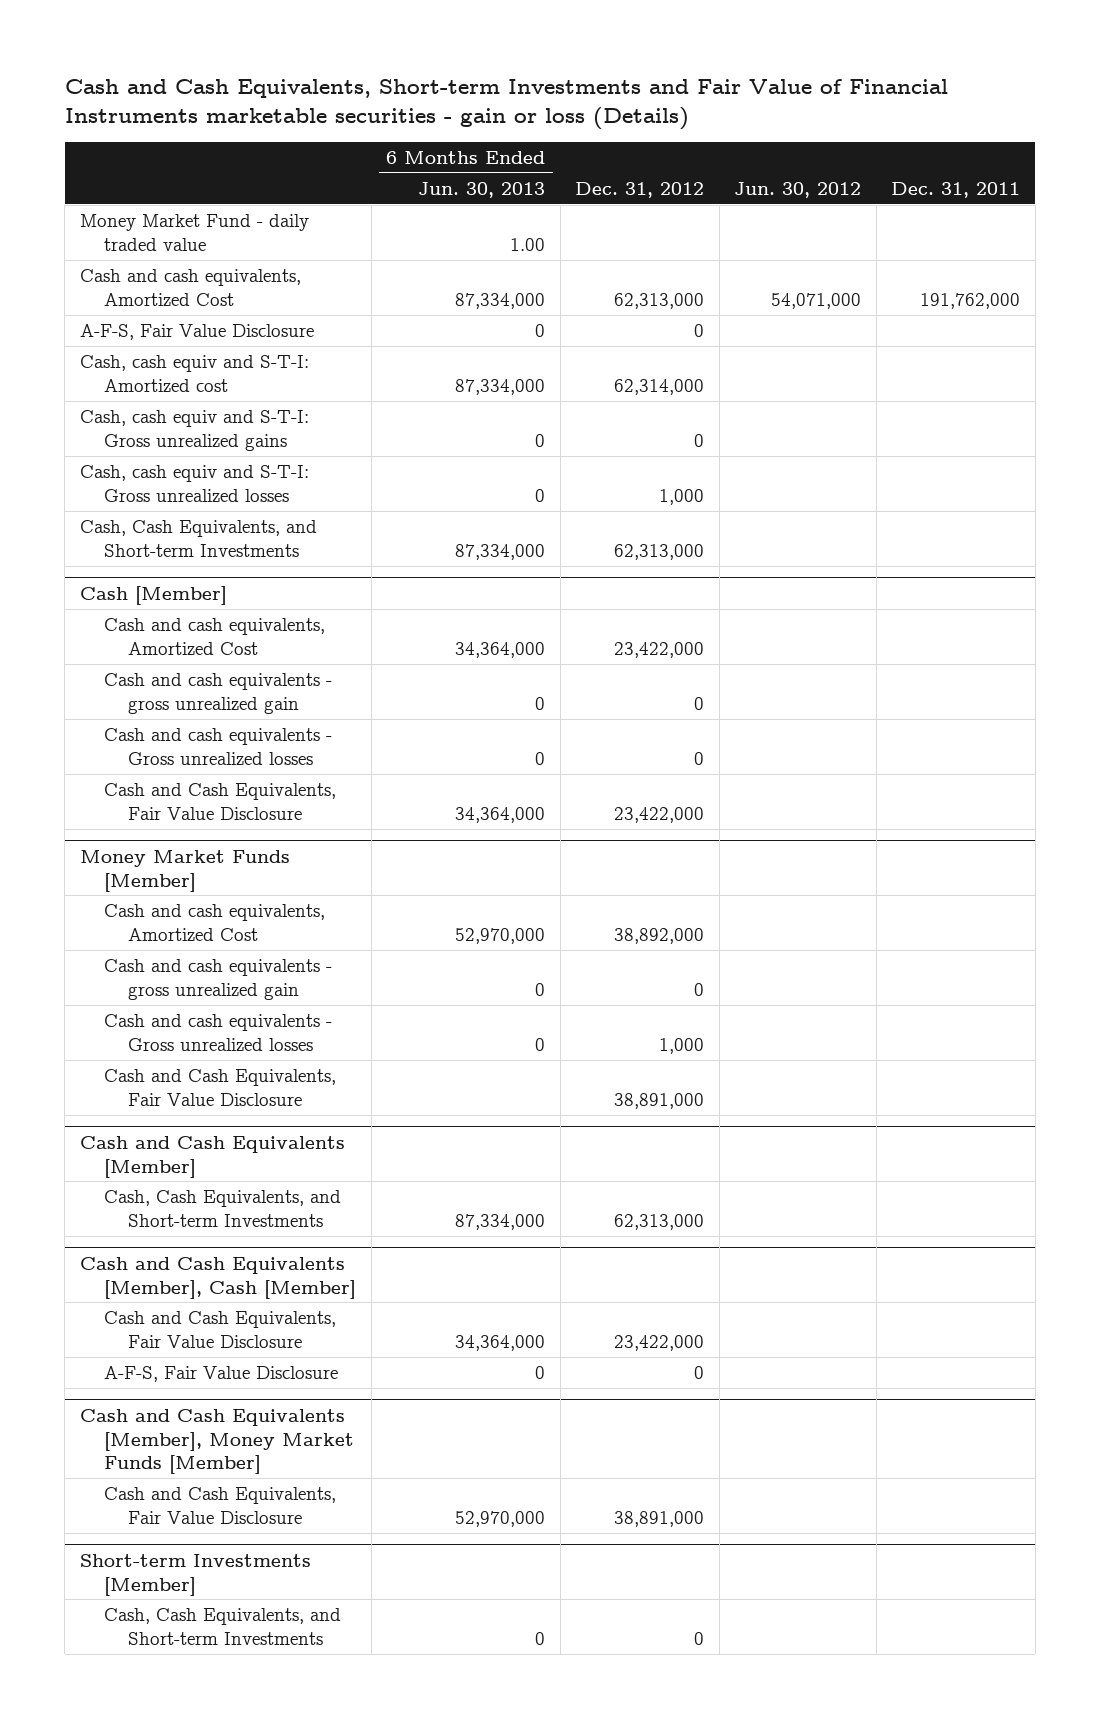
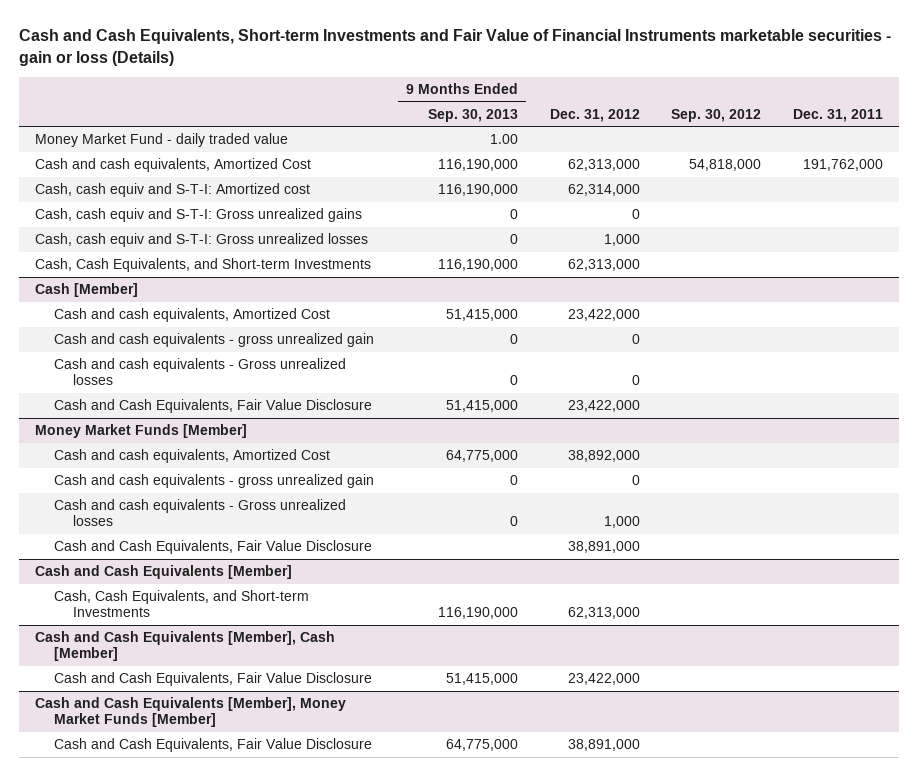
- | 6 Months Ended Jun. 30, 2013 | Dec. 31, 2012 | Jun. 30, 2012 | Dec. 31, 2011
+ | 9 Months Ended Sep. 30, 2013 | Dec. 31, 2012 | Sep. 30, 2012 | Dec. 31, 2011
- A-F-S, Fair Value Disclosure | 0 | 0 | |
@ Cash and Cash Equivalents [Member], Cash [Member]
- A-F-S, Fair Value Disclosure | 0 | 0 | |
- Short-term Investments [Member]
- Cash, Cash Equivalents, and Short-term Investments | 0 | 0 | |

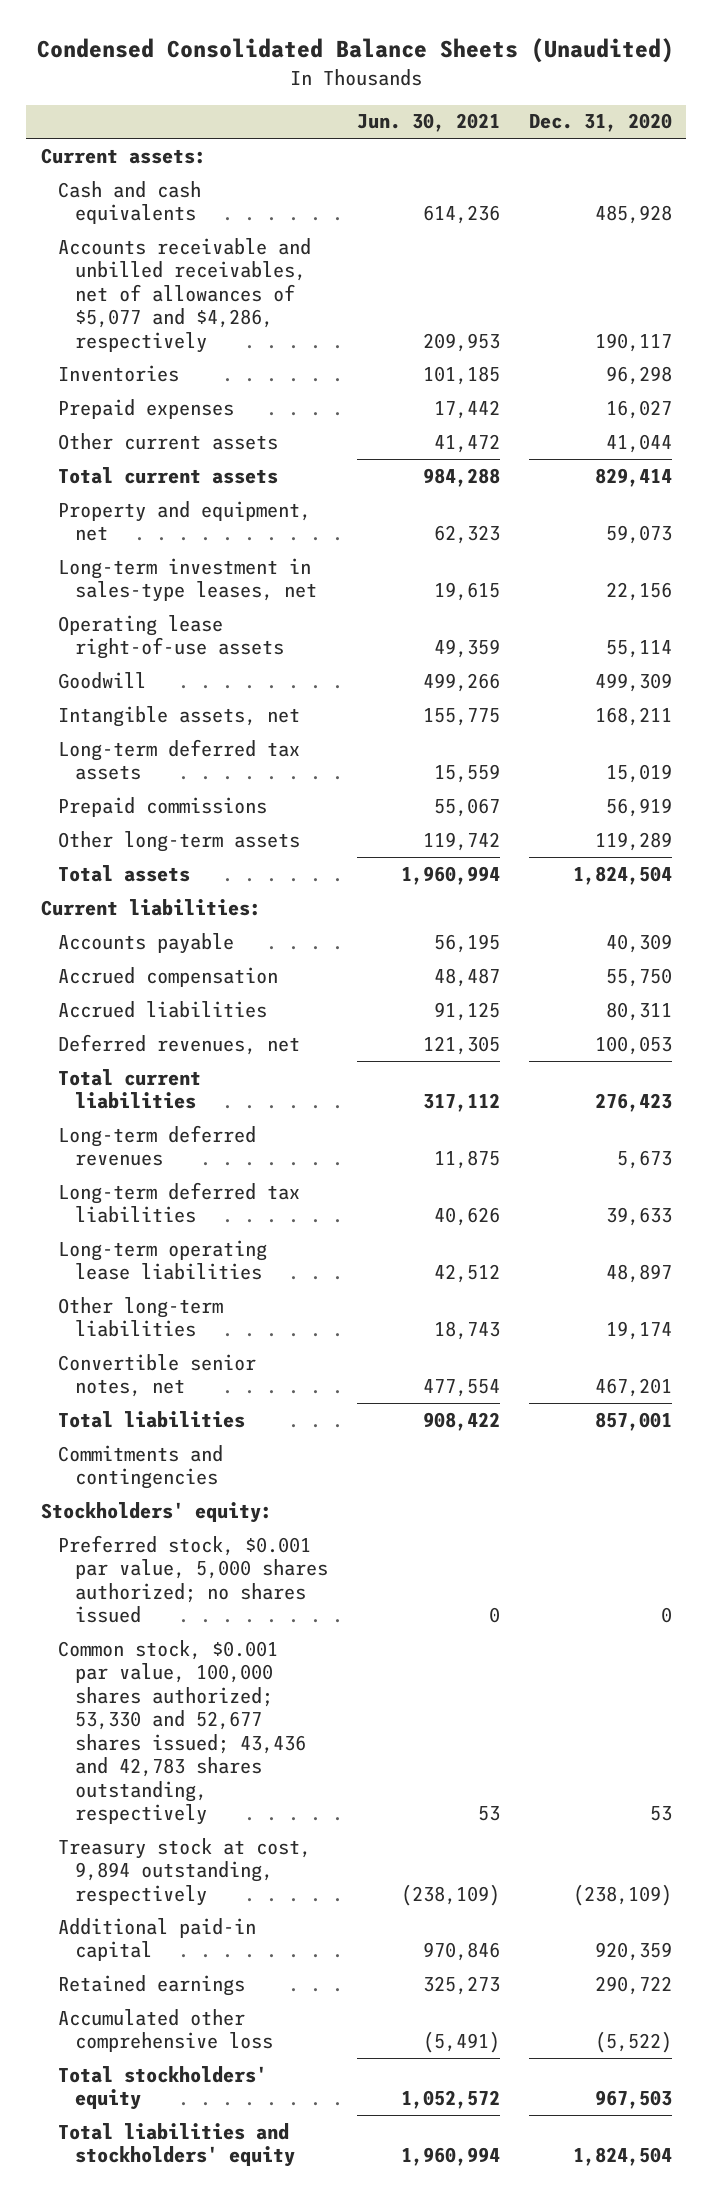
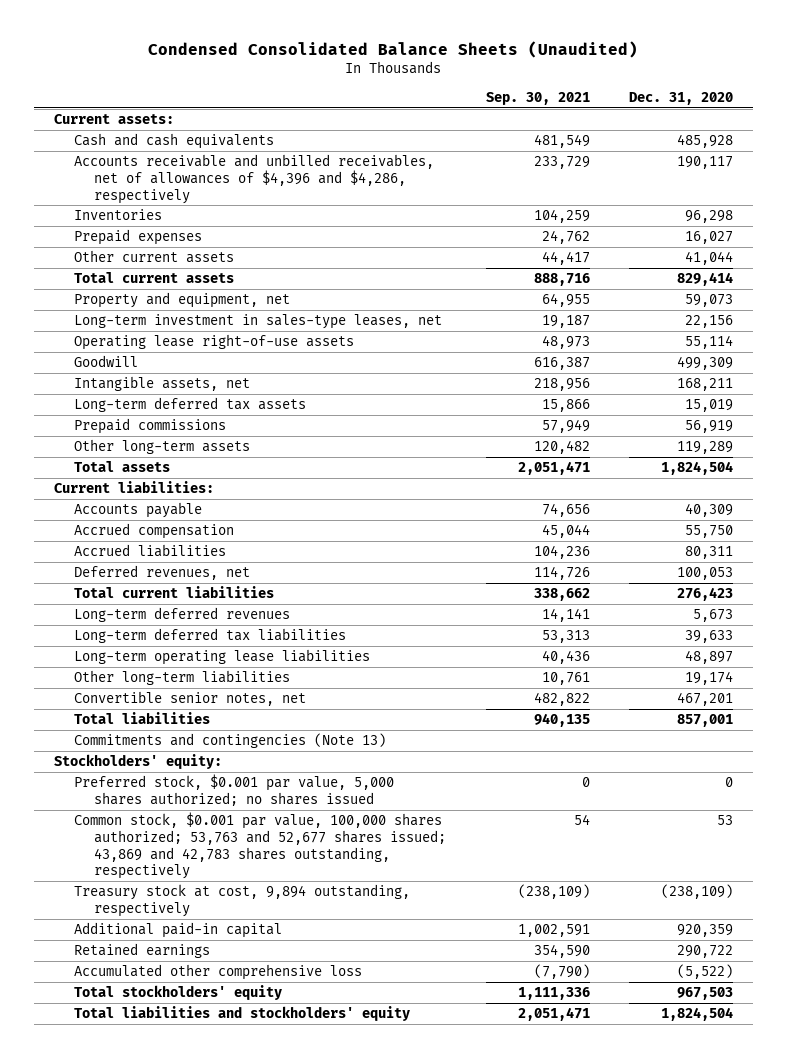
- | Jun. 30, 2021 | Dec. 31, 2020
+ | Sep. 30, 2021 | Dec. 31, 2020
- Accounts receivable and unbilled receivables, net of allowances of $5,077 and $4,286, respectively | 209,953 | 190,117
+ Accounts receivable and unbilled receivables, net of allowances of $4,396 and $4,286, respectively | 233,729 | 190,117
- Commitments and contingencies
+ Commitments and contingencies (Note 13)
- Common stock, $0.001 par value, 100,000 shares authorized; 53,330 and 52,677 shares issued; 43,436 and 42,783 shares outstanding, respectively | 53 | 53
+ Common stock, $0.001 par value, 100,000 shares authorized; 53,763 and 52,677 shares issued; 43,869 and 42,783 shares outstanding, respectively | 54 | 53

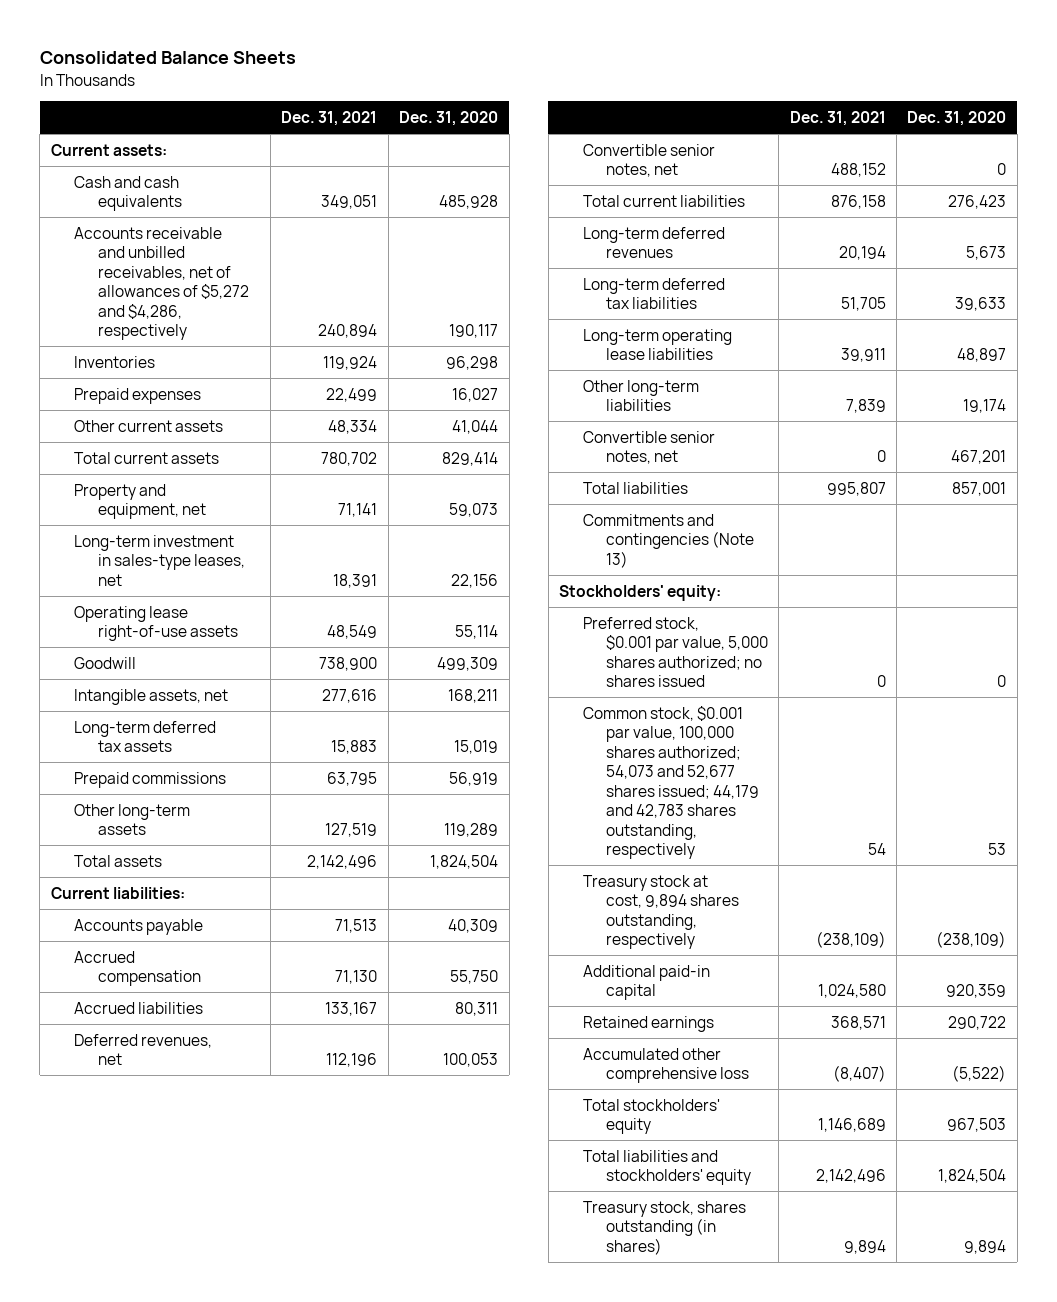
- Condensed Consolidated Balance Sheets (Unaudited)
+ Consolidated Balance Sheets
- | Sep. 30, 2021 | Dec. 31, 2020
+ | Dec. 31, 2021 | Dec. 31, 2020
- Accounts receivable and unbilled receivables, net of allowances of $4,396 and $4,286, respectively | 233,729 | 190,117
+ Accounts receivable and unbilled receivables, net of allowances of $5,272 and $4,286, respectively | 240,894 | 190,117
+ Convertible senior notes, net | 488,152 | 0
- Common stock, $0.001 par value, 100,000 shares authorized; 53,763 and 52,677 shares issued; 43,869 and 42,783 shares outstanding, respectively | 54 | 53
- Treasury stock at cost, 9,894 outstanding, respectively | (238,109) | (238,109)
+ Common stock, $0.001 par value, 100,000 shares authorized; 54,073 and 52,677 shares issued; 44,179 and 42,783 shares outstanding, respectively | 54 | 53
+ Treasury stock at cost, 9,894 shares outstanding, respectively | (238,109) | (238,109)
+ Treasury stock, shares outstanding (in shares) | 9,894 | 9,894

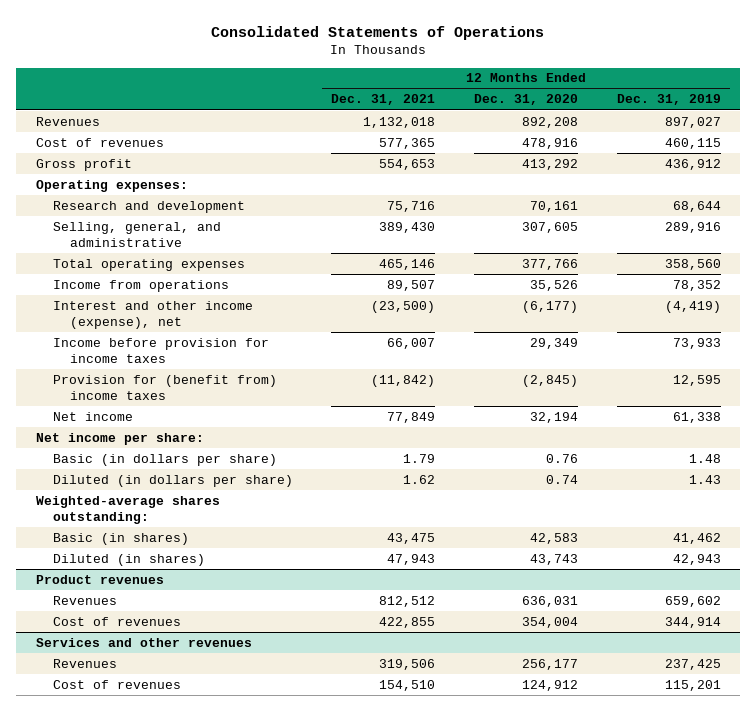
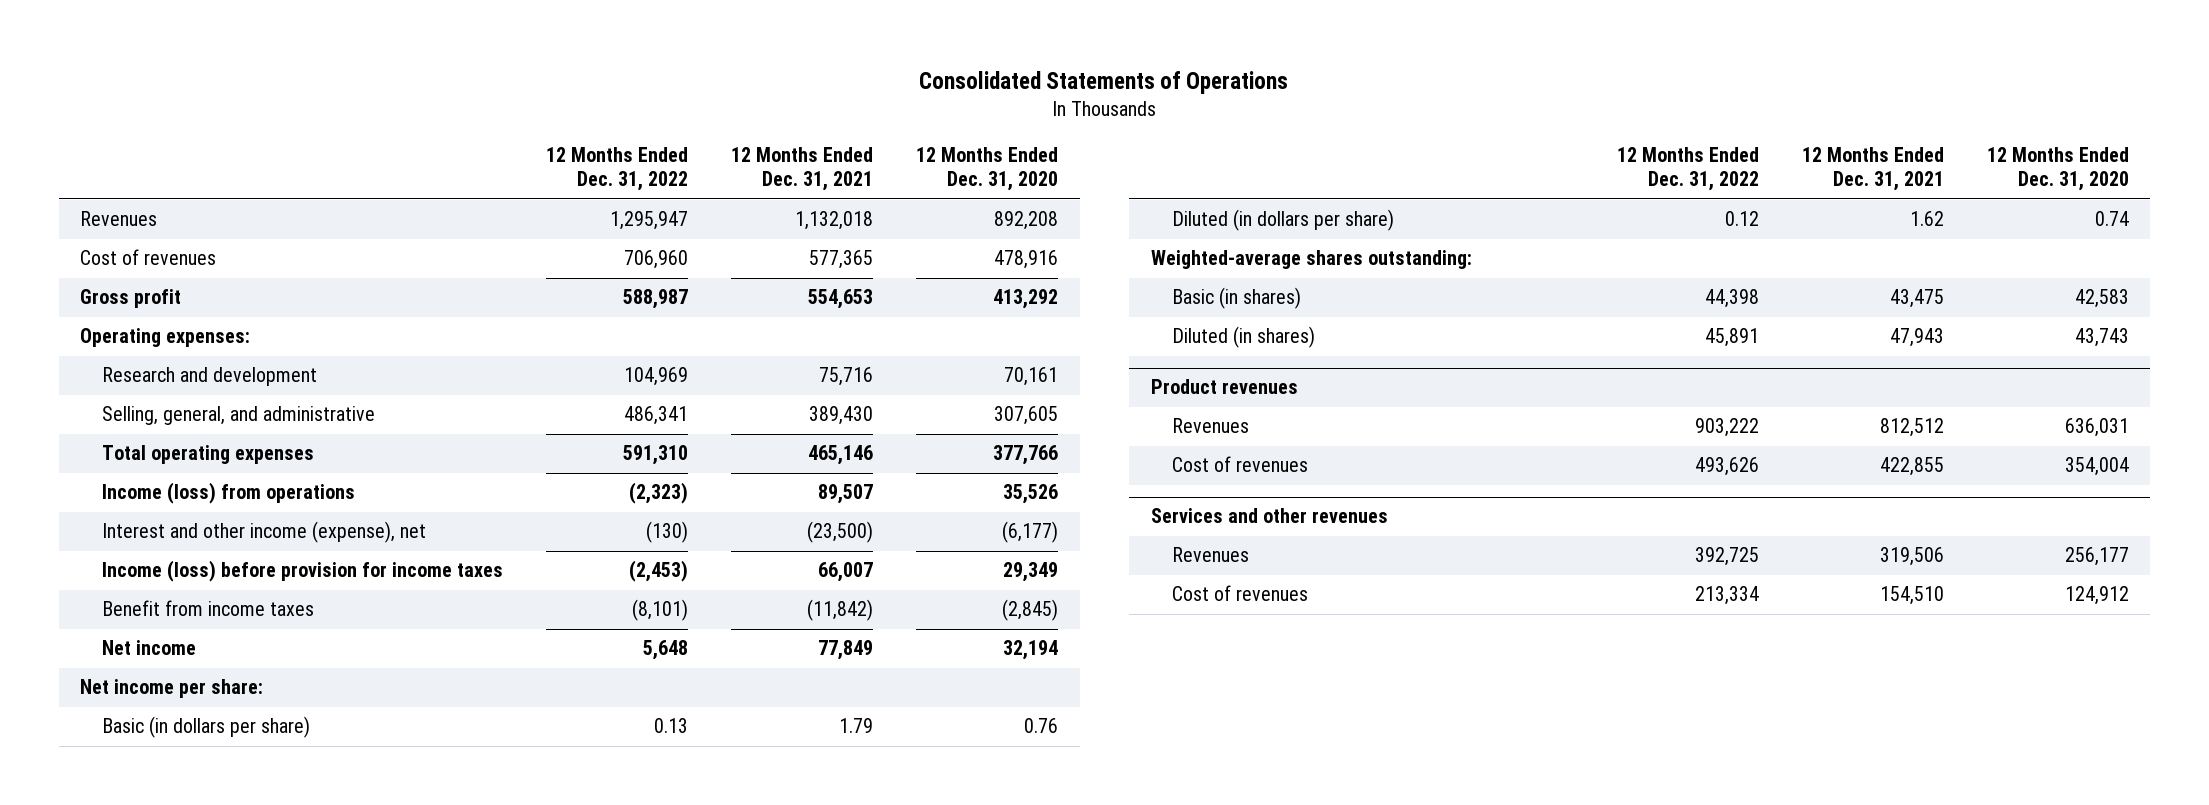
- | 12 Months Ended Dec. 31, 2021 | 12 Months Ended Dec. 31, 2020 | 12 Months Ended Dec. 31, 2019
+ | 12 Months Ended Dec. 31, 2022 | 12 Months Ended Dec. 31, 2021 | 12 Months Ended Dec. 31, 2020
- Income from operations | 89,507 | 35,526 | 78,352
+ Income (loss) from operations | (2,323) | 89,507 | 35,526
- Income before provision for income taxes | 66,007 | 29,349 | 73,933
- Provision for (benefit from) income taxes | (11,842) | (2,845) | 12,595
+ Income (loss) before provision for income taxes | (2,453) | 66,007 | 29,349
+ Benefit from income taxes | (8,101) | (11,842) | (2,845)

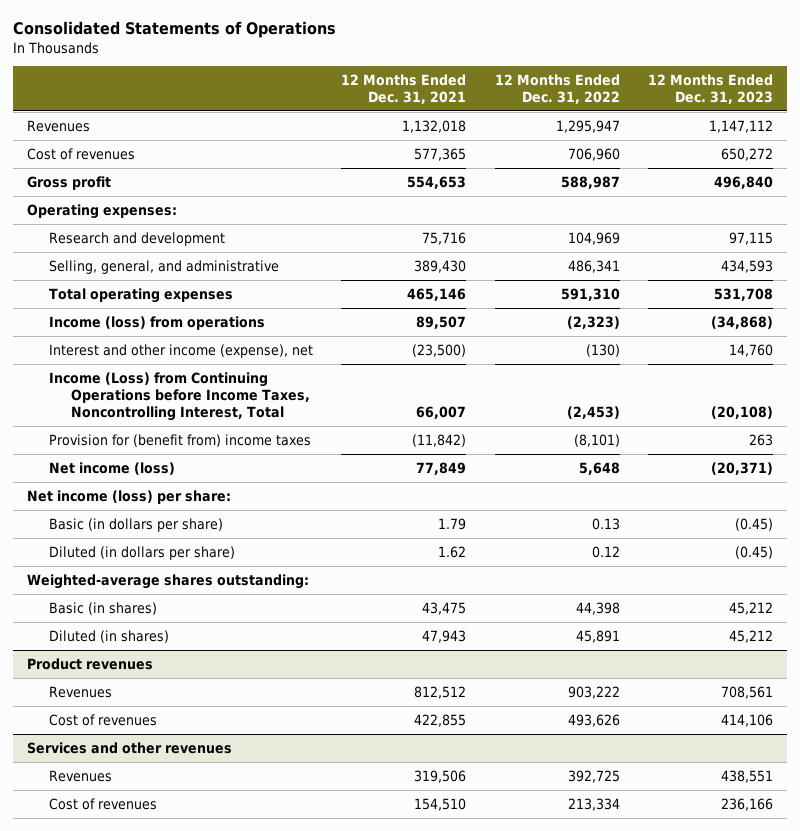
- | 12 Months Ended Dec. 31, 2022 | 12 Months Ended Dec. 31, 2021 | 12 Months Ended Dec. 31, 2020
+ | 12 Months Ended Dec. 31, 2021 | 12 Months Ended Dec. 31, 2022 | 12 Months Ended Dec. 31, 2023
- Income (loss) before provision for income taxes | (2,453) | 66,007 | 29,349
- Benefit from income taxes | (8,101) | (11,842) | (2,845)
- Net income | 5,648 | 77,849 | 32,194
- Net income per share:
+ Income (Loss) from Continuing Operations before Income Taxes, Noncontrolling Interest, Total | 66,007 | (2,453) | (20,108)
+ Provision for (benefit from) income taxes | (11,842) | (8,101) | 263
+ Net income (loss) | 77,849 | 5,648 | (20,371)
+ Net income (loss) per share:

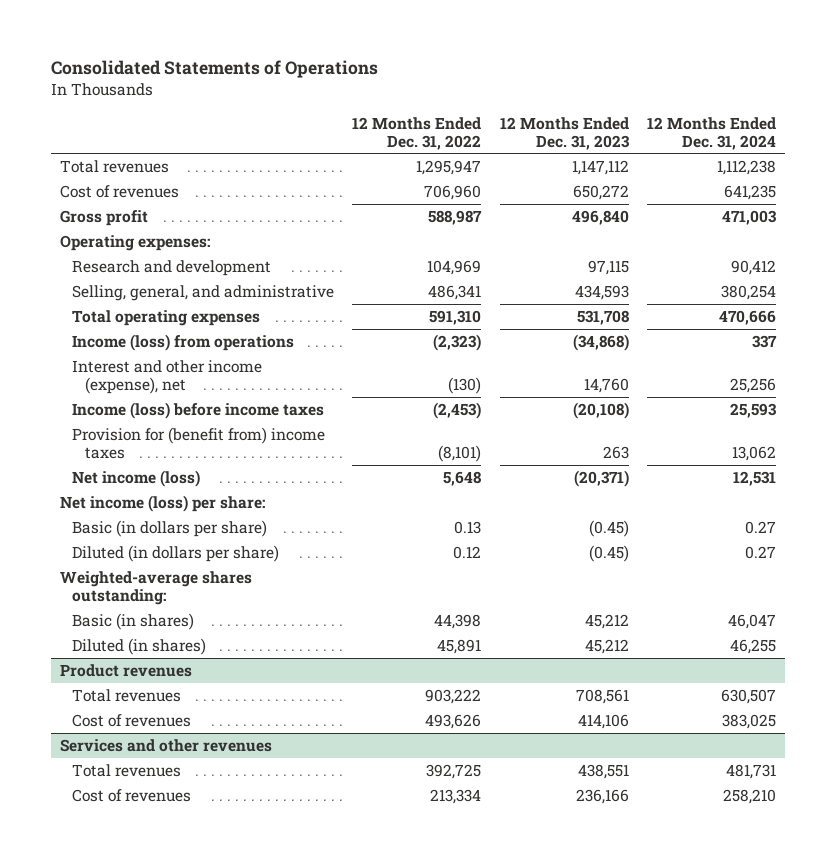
- | 12 Months Ended Dec. 31, 2021 | 12 Months Ended Dec. 31, 2022 | 12 Months Ended Dec. 31, 2023
+ | 12 Months Ended Dec. 31, 2022 | 12 Months Ended Dec. 31, 2023 | 12 Months Ended Dec. 31, 2024
- Revenues | 1,132,018 | 1,295,947 | 1,147,112
+ Total revenues | 1,295,947 | 1,147,112 | 1,112,238
- Income (Loss) from Continuing Operations before Income Taxes, Noncontrolling Interest, Total | 66,007 | (2,453) | (20,108)
+ Income (loss) before income taxes | (2,453) | (20,108) | 25,593
@ Product revenues
- Revenues | 812,512 | 903,222 | 708,561
+ Total revenues | 903,222 | 708,561 | 630,507
@ Services and other revenues
- Revenues | 319,506 | 392,725 | 438,551
+ Total revenues | 392,725 | 438,551 | 481,731

